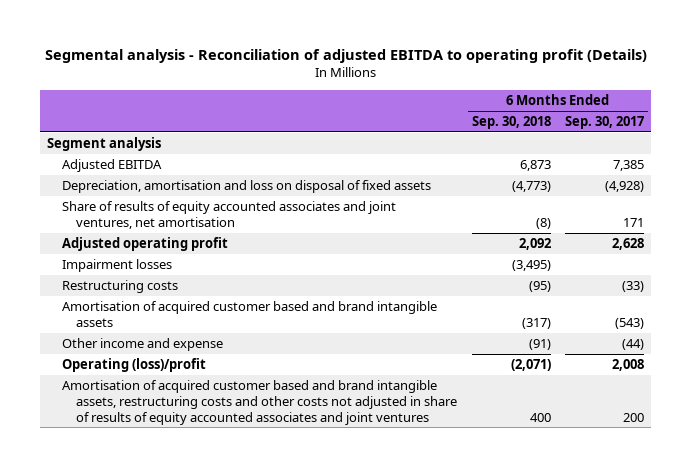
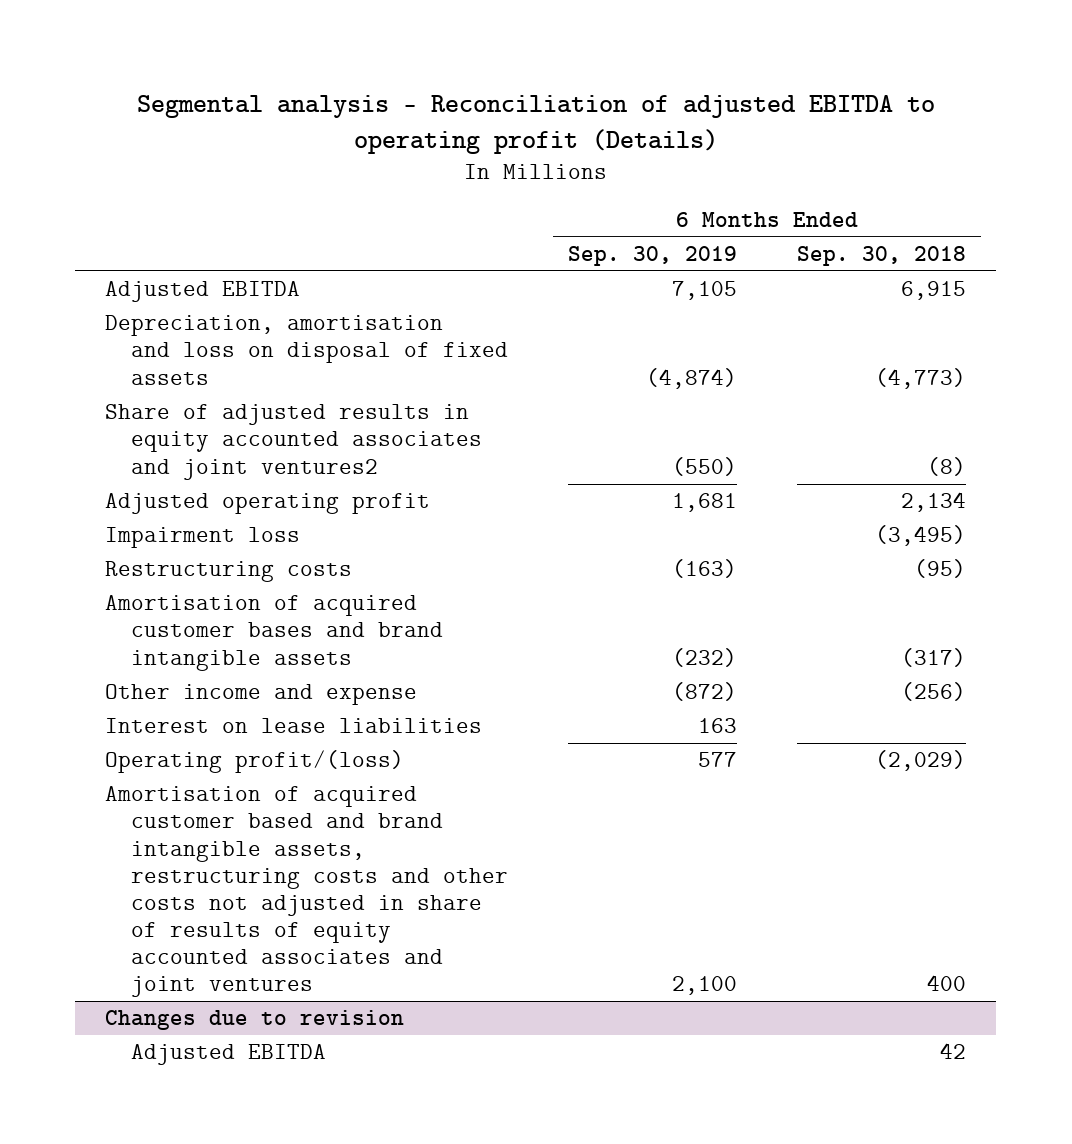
- | 6 Months Ended Sep. 30, 2018 | 6 Months Ended Sep. 30, 2017
+ | 6 Months Ended Sep. 30, 2019 | 6 Months Ended Sep. 30, 2018
- Segment analysis
- Adjusted EBITDA | 6,873 | 7,385
+ Adjusted EBITDA | 7,105 | 6,915
- Share of results of equity accounted associates and joint ventures, net amortisation | (8) | 171
- Adjusted operating profit | 2,092 | 2,628
- Impairment losses | (3,495) |
+ Share of adjusted results in equity accounted associates and joint ventures2 | (550) | (8)
+ Adjusted operating profit | 1,681 | 2,134
+ Impairment loss | | (3,495)
- Amortisation of acquired customer based and brand intangible assets | (317) | (543)
- Other income and expense | (91) | (44)
- Operating (loss)/profit | (2,071) | 2,008
+ Amortisation of acquired customer bases and brand intangible assets | (232) | (317)
+ Other income and expense | (872) | (256)
+ Interest on lease liabilities | 163 |
+ Operating profit/(loss) | 577 | (2,029)
+ Changes due to revision
+ Adjusted EBITDA | | 42

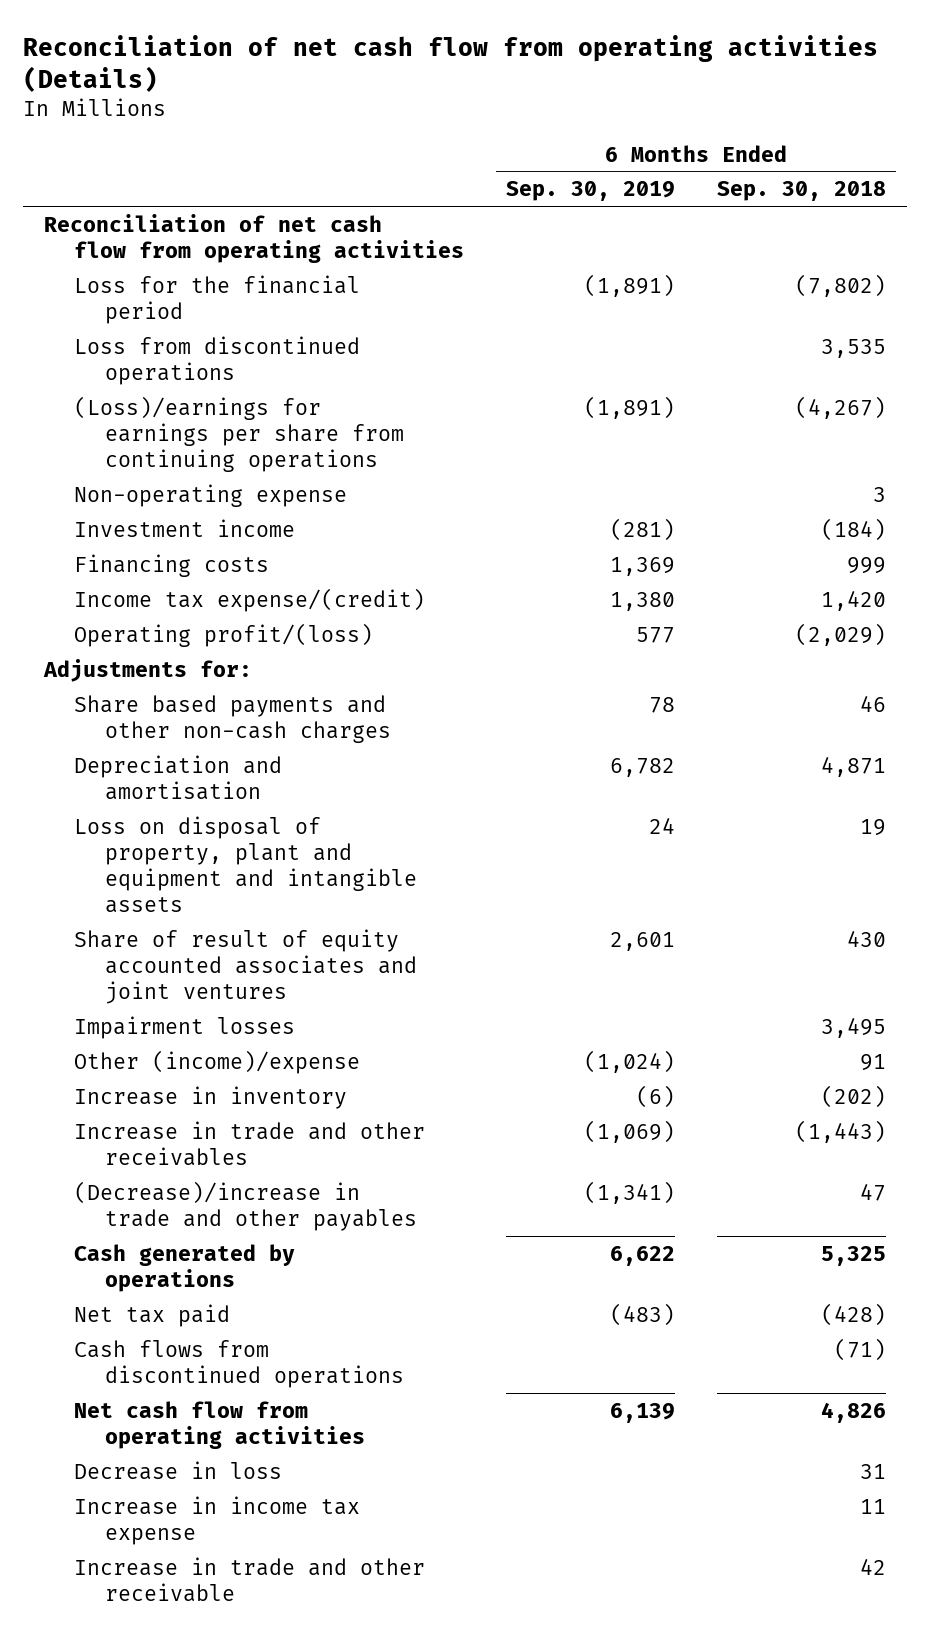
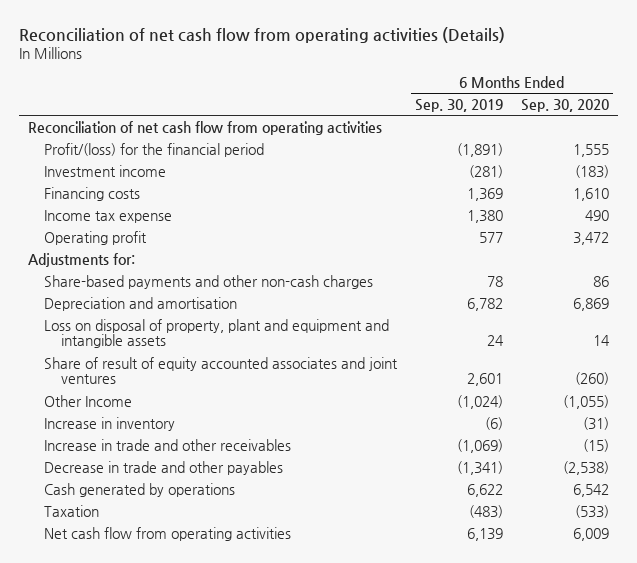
- | 6 Months Ended Sep. 30, 2019 | 6 Months Ended Sep. 30, 2018
+ | 6 Months Ended Sep. 30, 2019 | 6 Months Ended Sep. 30, 2020
- Loss for the financial period | (1,891) | (7,802)
- Loss from discontinued operations | | 3,535
- (Loss)/earnings for earnings per share from continuing operations | (1,891) | (4,267)
- Non-operating expense | | 3
+ Profit/(loss) for the financial period | (1,891) | 1,555
- Income tax expense/(credit) | 1,380 | 1,420
- Operating profit/(loss) | 577 | (2,029)
+ Income tax expense | 1,380 | 490
+ Operating profit | 577 | 3,472
- Share based payments and other non-cash charges | 78 | 46
+ Share-based payments and other non-cash charges | 78 | 86
- Impairment losses | | 3,495
- Other (income)/expense | (1,024) | 91
+ Other Income | (1,024) | (1,055)
- (Decrease)/increase in trade and other payables | (1,341) | 47
+ Decrease in trade and other payables | (1,341) | (2,538)
- Net tax paid | (483) | (428)
- Cash flows from discontinued operations | | (71)
+ Taxation | (483) | (533)
- Decrease in loss | | 31
- Increase in income tax expense | | 11
- Increase in trade and other receivable | | 42

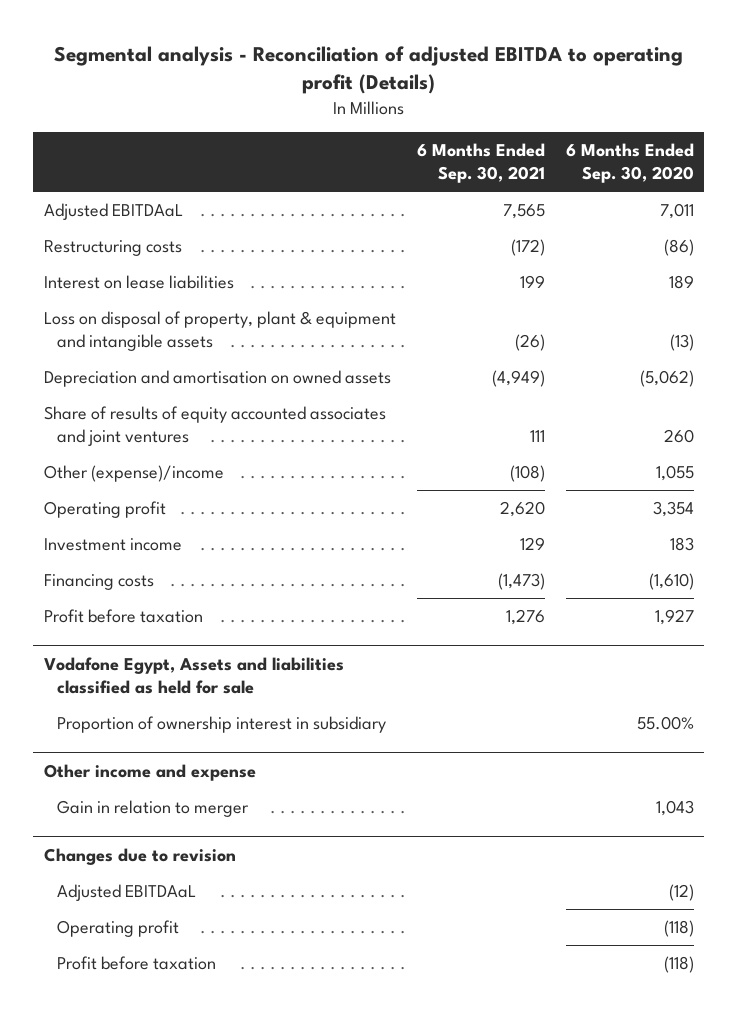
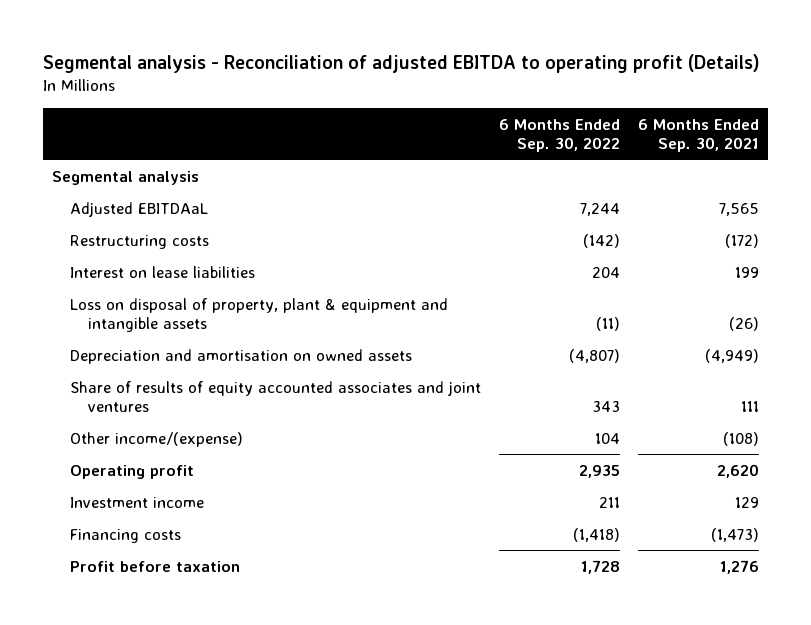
- | 6 Months Ended Sep. 30, 2021 | 6 Months Ended Sep. 30, 2020
+ | 6 Months Ended Sep. 30, 2022 | 6 Months Ended Sep. 30, 2021
+ Segmental analysis
- Other (expense)/income | (108) | 1,055
+ Other income/(expense) | 104 | (108)
- Vodafone Egypt, Assets and liabilities classified as held for sale
- Proportion of ownership interest in subsidiary | | 55.00%
- Other income and expense
- Gain in relation to merger | | 1,043
- Changes due to revision
- Adjusted EBITDAaL | | (12)
- Operating profit | | (118)
- Profit before taxation | | (118)

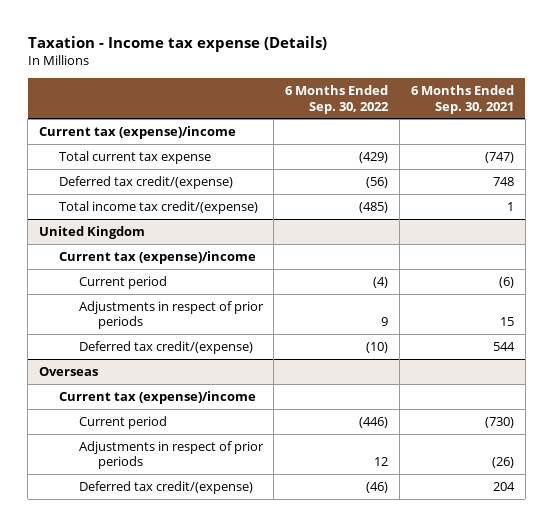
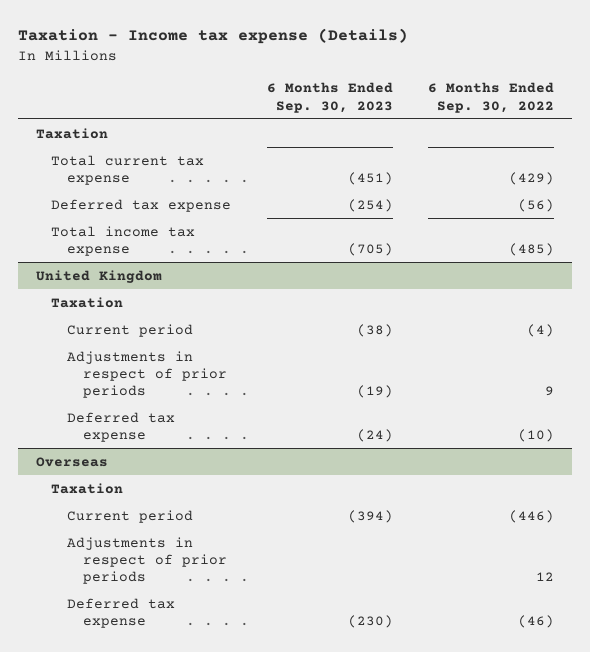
- | 6 Months Ended Sep. 30, 2022 | 6 Months Ended Sep. 30, 2021
+ | 6 Months Ended Sep. 30, 2023 | 6 Months Ended Sep. 30, 2022
- Current tax (expense)/income
+ Taxation
- Deferred tax credit/(expense) | (56) | 748
- Total income tax credit/(expense) | (485) | 1
+ Deferred tax expense | (254) | (56)
+ Total income tax expense | (705) | (485)
@ United Kingdom
- Current tax (expense)/income
+ Taxation
- Deferred tax credit/(expense) | (10) | 544
+ Deferred tax expense | (24) | (10)
@ Overseas
- Current tax (expense)/income
+ Taxation
- Deferred tax credit/(expense) | (46) | 204
+ Deferred tax expense | (230) | (46)

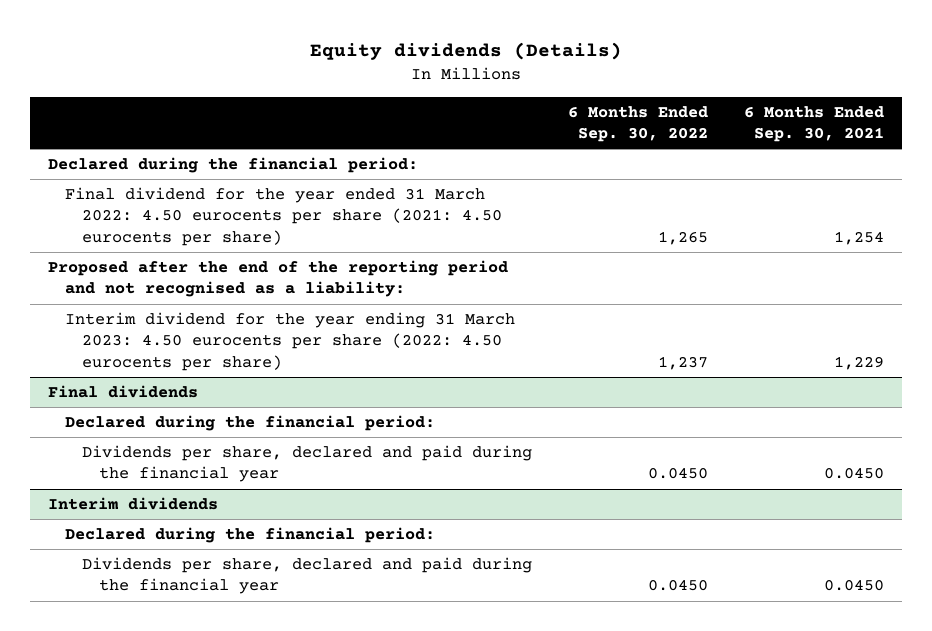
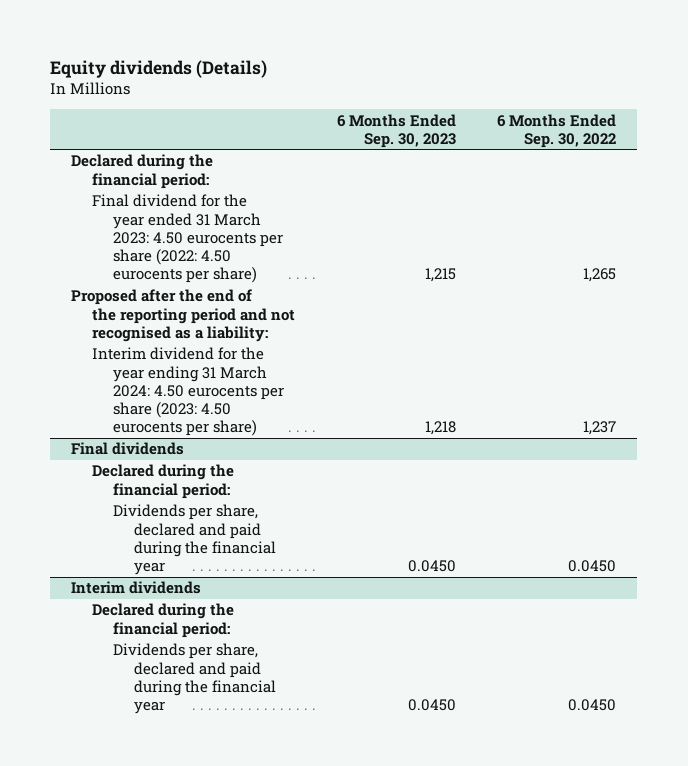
- | 6 Months Ended Sep. 30, 2022 | 6 Months Ended Sep. 30, 2021
+ | 6 Months Ended Sep. 30, 2023 | 6 Months Ended Sep. 30, 2022
- Final dividend for the year ended 31 March 2022: 4.50 eurocents per share (2021: 4.50 eurocents per share) | 1,265 | 1,254
+ Final dividend for the year ended 31 March 2023: 4.50 eurocents per share (2022: 4.50 eurocents per share) | 1,215 | 1,265
- Interim dividend for the year ending 31 March 2023: 4.50 eurocents per share (2022: 4.50 eurocents per share) | 1,237 | 1,229
+ Interim dividend for the year ending 31 March 2024: 4.50 eurocents per share (2023: 4.50 eurocents per share) | 1,218 | 1,237

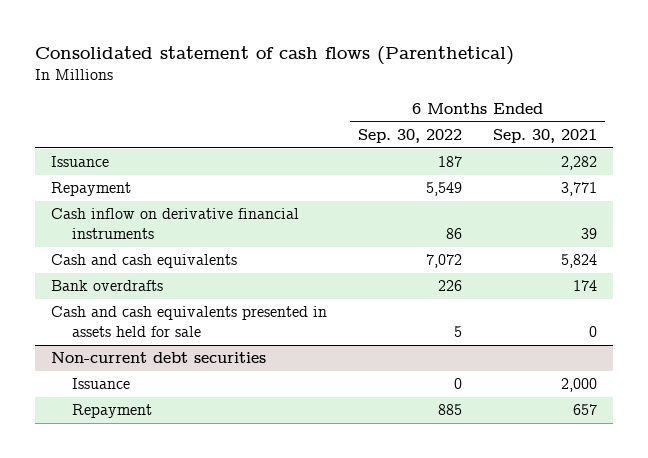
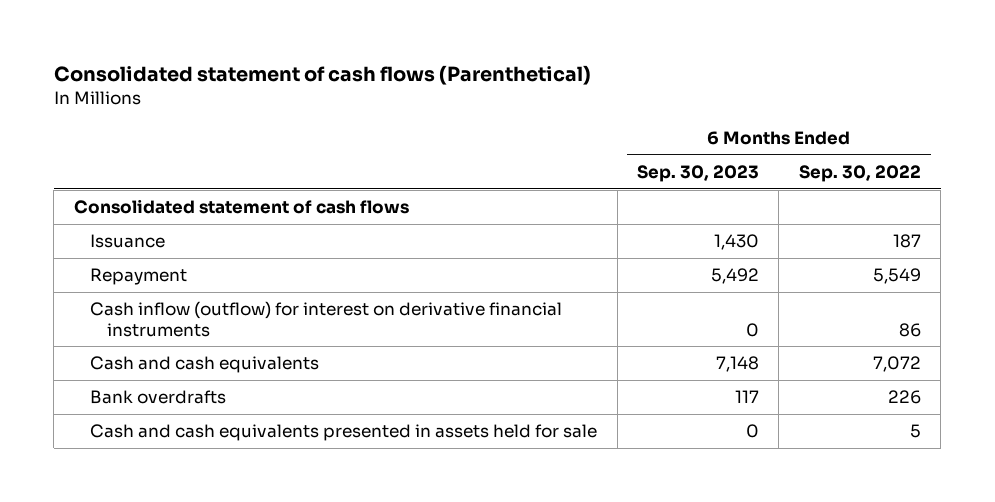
- | 6 Months Ended Sep. 30, 2022 | 6 Months Ended Sep. 30, 2021
+ | 6 Months Ended Sep. 30, 2023 | 6 Months Ended Sep. 30, 2022
+ Consolidated statement of cash flows
- Cash inflow on derivative financial instruments | 86 | 39
+ Cash inflow (outflow) for interest on derivative financial instruments | 0 | 86
- Non-current debt securities
- Issuance | 0 | 2,000
- Repayment | 885 | 657

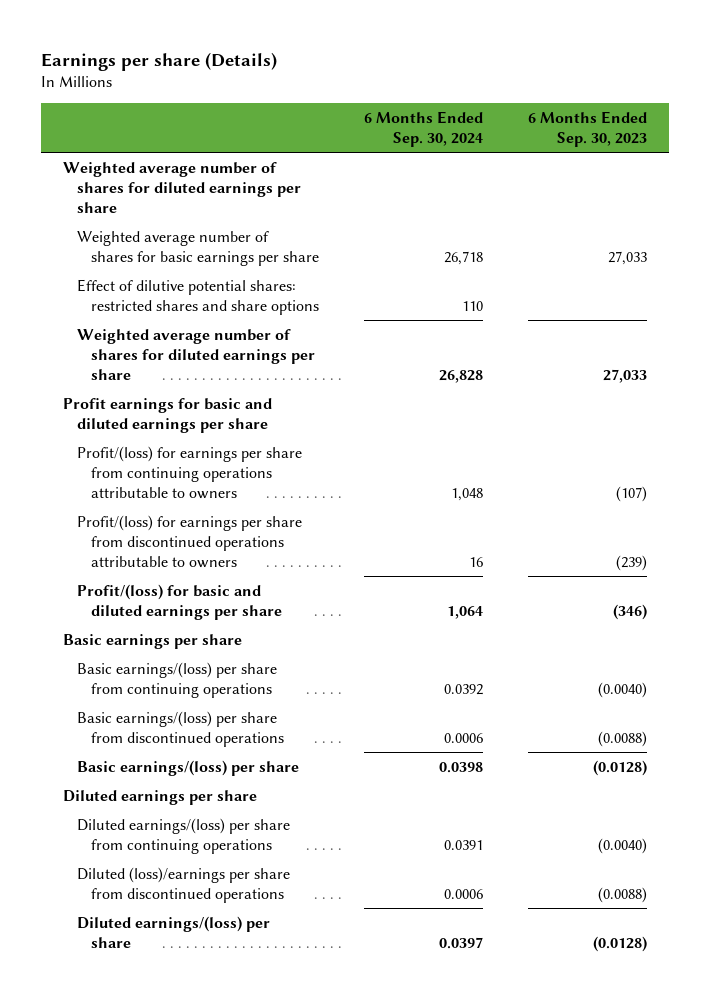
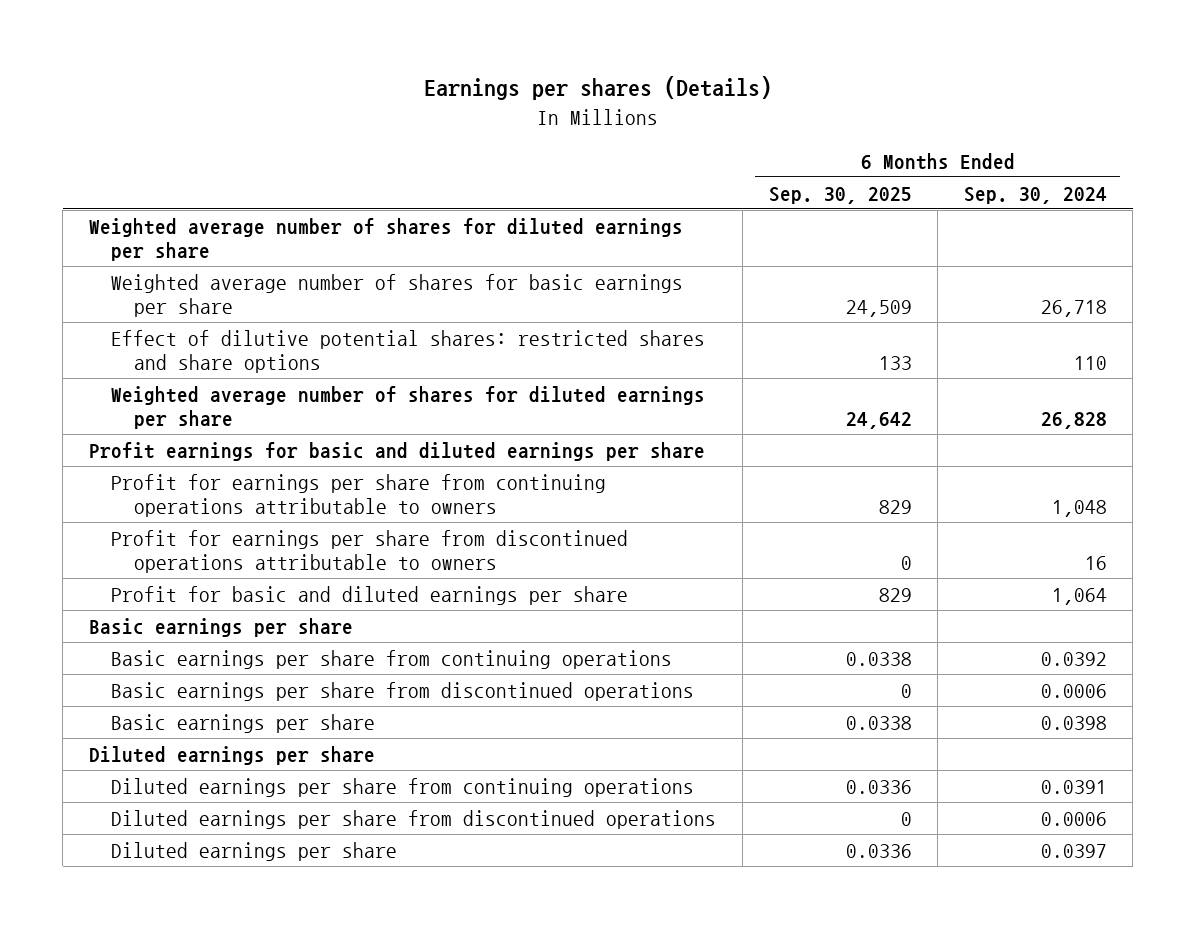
- Earnings per share (Details)
+ Earnings per shares (Details)
- | 6 Months Ended Sep. 30, 2024 | 6 Months Ended Sep. 30, 2023
+ | 6 Months Ended Sep. 30, 2025 | 6 Months Ended Sep. 30, 2024
- Profit/(loss) for earnings per share from continuing operations attributable to owners | 1,048 | (107)
- Profit/(loss) for earnings per share from discontinued operations attributable to owners | 16 | (239)
- Profit/(loss) for basic and diluted earnings per share | 1,064 | (346)
+ Profit for earnings per share from continuing operations attributable to owners | 829 | 1,048
+ Profit for earnings per share from discontinued operations attributable to owners | 0 | 16
+ Profit for basic and diluted earnings per share | 829 | 1,064
- Basic earnings/(loss) per share from continuing operations | 0.0392 | (0.0040)
- Basic earnings/(loss) per share from discontinued operations | 0.0006 | (0.0088)
- Basic earnings/(loss) per share | 0.0398 | (0.0128)
+ Basic earnings per share from continuing operations | 0.0338 | 0.0392
+ Basic earnings per share from discontinued operations | 0 | 0.0006
+ Basic earnings per share | 0.0338 | 0.0398
- Diluted earnings/(loss) per share from continuing operations | 0.0391 | (0.0040)
- Diluted (loss)/earnings per share from discontinued operations | 0.0006 | (0.0088)
- Diluted earnings/(loss) per share | 0.0397 | (0.0128)
+ Diluted earnings per share from continuing operations | 0.0336 | 0.0391
+ Diluted earnings per share from discontinued operations | 0 | 0.0006
+ Diluted earnings per share | 0.0336 | 0.0397

